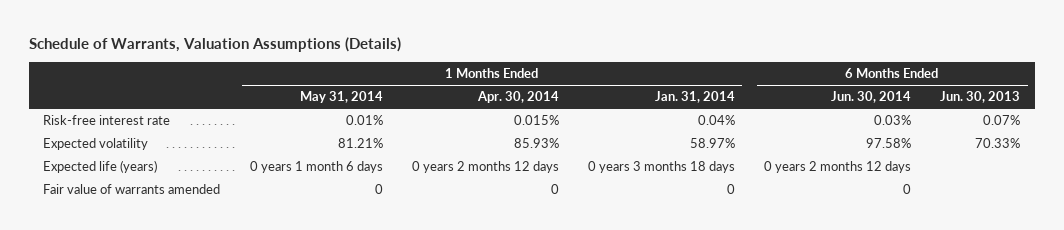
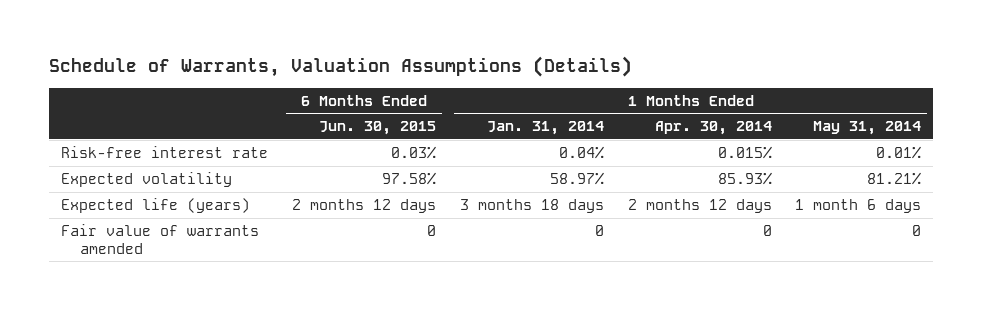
- | 1 Months Ended May 31, 2014 | 1 Months Ended Apr. 30, 2014 | 1 Months Ended Jan. 31, 2014 | 6 Months Ended Jun. 30, 2014 | 6 Months Ended Jun. 30, 2013
+ | 6 Months Ended Jun. 30, 2015 | 1 Months Ended Jan. 31, 2014 | 1 Months Ended Apr. 30, 2014 | 1 Months Ended May 31, 2014
- Expected life (years) | 0 years 1 month 6 days | 0 years 2 months 12 days | 0 years 3 months 18 days | 0 years 2 months 12 days |
+ Expected life (years) | 2 months 12 days | 3 months 18 days | 2 months 12 days | 1 month 6 days

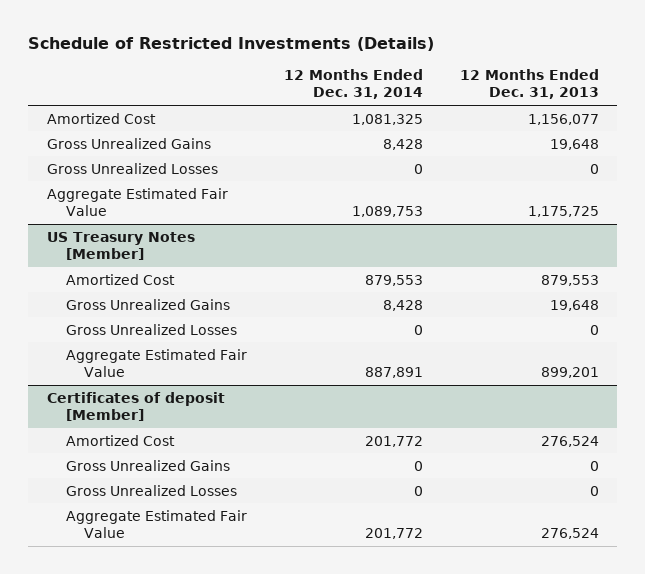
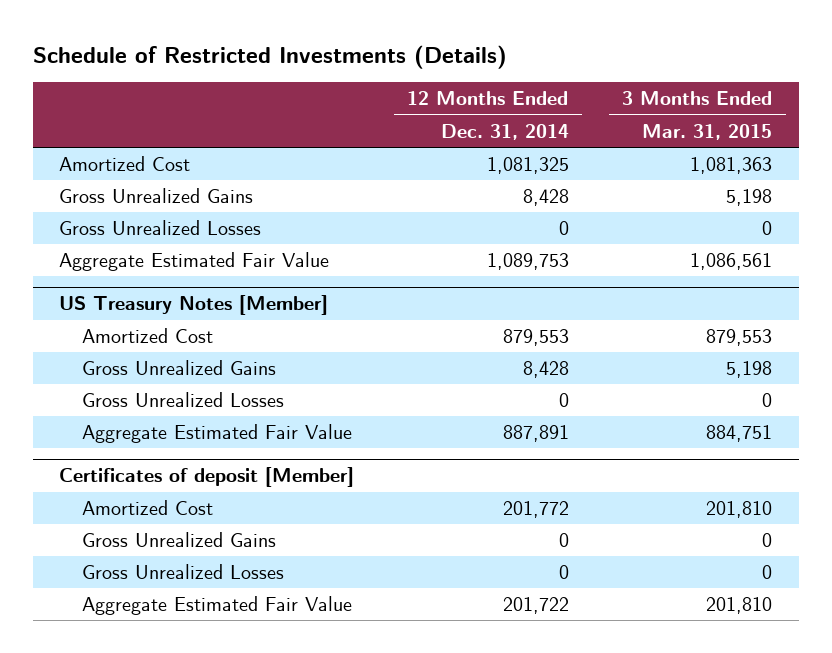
- | 12 Months Ended Dec. 31, 2014 | 12 Months Ended Dec. 31, 2013
+ | 12 Months Ended Dec. 31, 2014 | 3 Months Ended Mar. 31, 2015
@ Certificates of deposit [Member]
- Aggregate Estimated Fair Value | 201,772 | 276,524
+ Aggregate Estimated Fair Value | 201,722 | 201,810

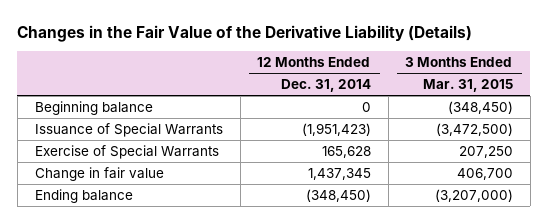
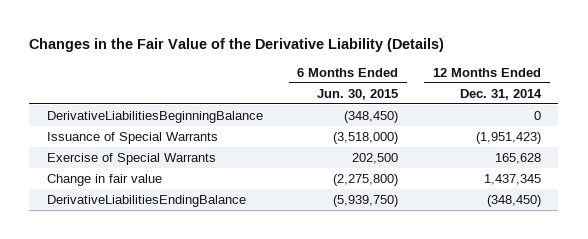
- | 12 Months Ended Dec. 31, 2014 | 3 Months Ended Mar. 31, 2015
+ | 6 Months Ended Jun. 30, 2015 | 12 Months Ended Dec. 31, 2014
- Beginning balance | 0 | (348,450)
+ DerivativeLiabilitiesBeginningBalance | (348,450) | 0
- Ending balance | (348,450) | (3,207,000)
+ DerivativeLiabilitiesEndingBalance | (5,939,750) | (348,450)

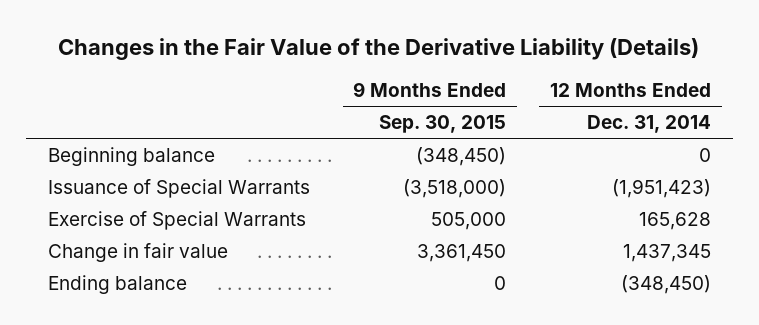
- | 6 Months Ended Jun. 30, 2015 | 12 Months Ended Dec. 31, 2014
+ | 9 Months Ended Sep. 30, 2015 | 12 Months Ended Dec. 31, 2014
- DerivativeLiabilitiesBeginningBalance | (348,450) | 0
+ Beginning balance | (348,450) | 0
- DerivativeLiabilitiesEndingBalance | (5,939,750) | (348,450)
+ Ending balance | 0 | (348,450)

